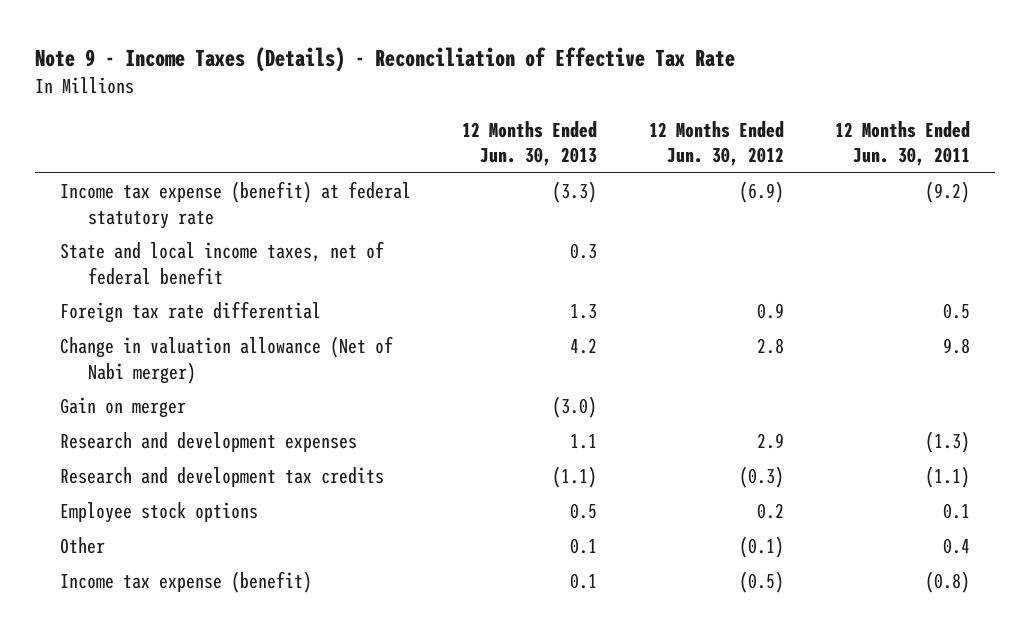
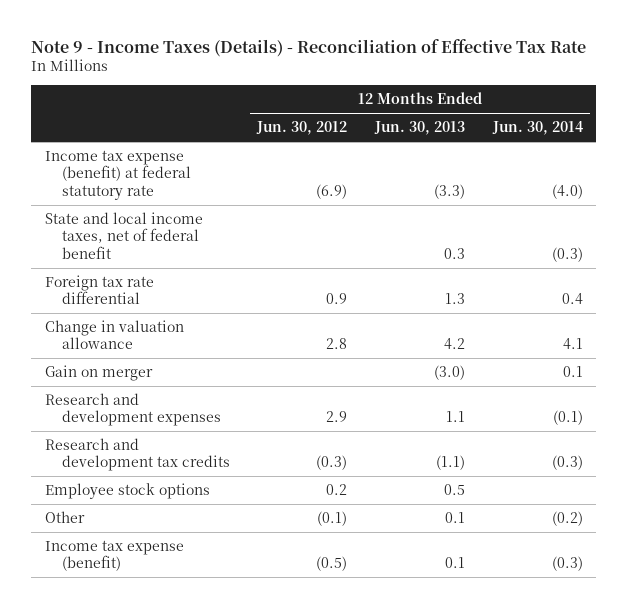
- | 12 Months Ended Jun. 30, 2013 | 12 Months Ended Jun. 30, 2012 | 12 Months Ended Jun. 30, 2011
+ | 12 Months Ended Jun. 30, 2012 | 12 Months Ended Jun. 30, 2013 | 12 Months Ended Jun. 30, 2014
- Change in valuation allowance (Net of Nabi merger) | 4.2 | 2.8 | 9.8
+ Change in valuation allowance | 2.8 | 4.2 | 4.1

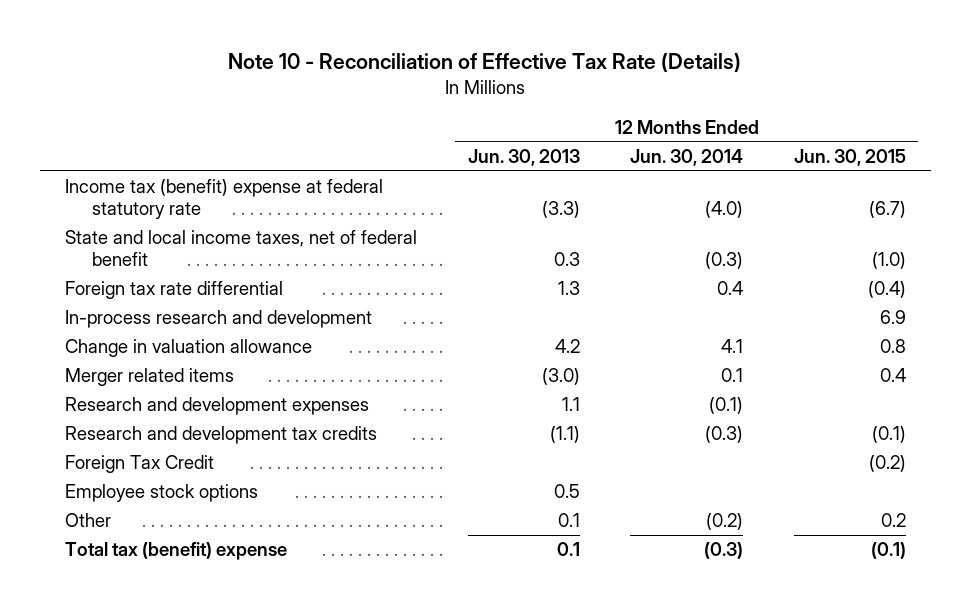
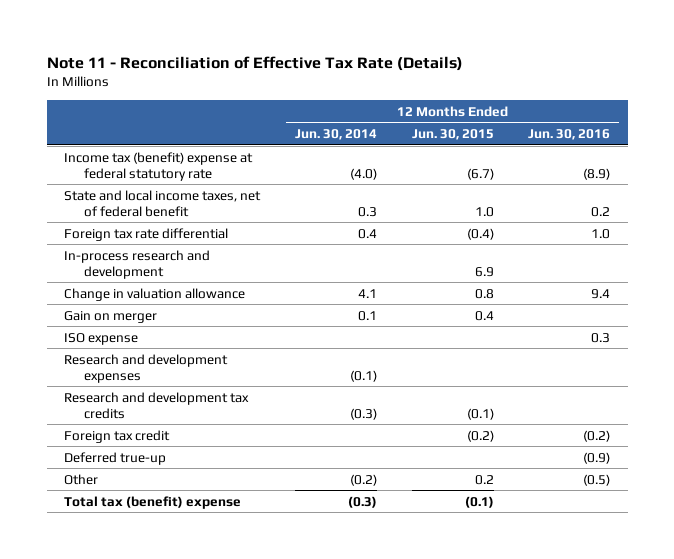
- Note 10 - Reconciliation of Effective Tax Rate (Details)
+ Note 11 - Reconciliation of Effective Tax Rate (Details)
- | 12 Months Ended Jun. 30, 2013 | 12 Months Ended Jun. 30, 2014 | 12 Months Ended Jun. 30, 2015
+ | 12 Months Ended Jun. 30, 2014 | 12 Months Ended Jun. 30, 2015 | 12 Months Ended Jun. 30, 2016
- State and local income taxes, net of federal benefit | 0.3 | (0.3) | (1.0)
+ State and local income taxes, net of federal benefit | 0.3 | 1.0 | 0.2
- Merger related items | (3.0) | 0.1 | 0.4
+ Gain on merger | 0.1 | 0.4 |
+ ISO expense | | | 0.3
- Foreign Tax Credit | | | (0.2)
- Employee stock options | 0.5 | |
+ Foreign tax credit | | (0.2) | (0.2)
+ Deferred true-up | | | (0.9)

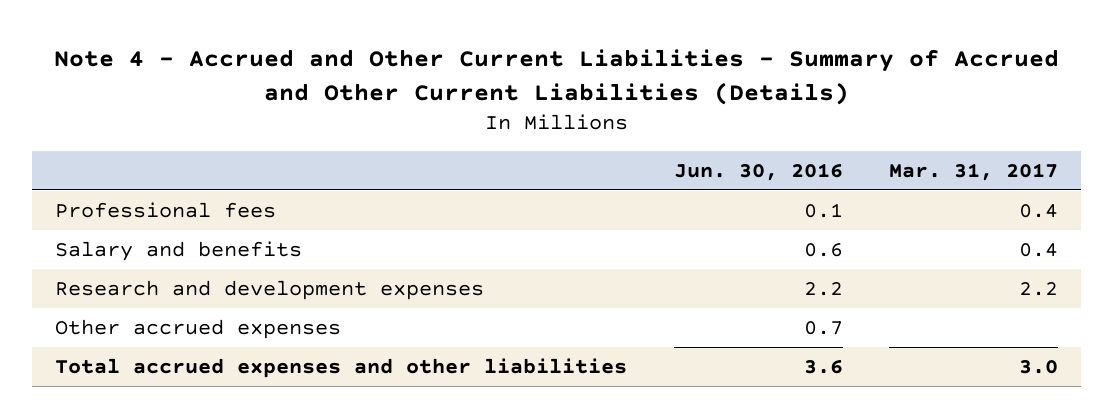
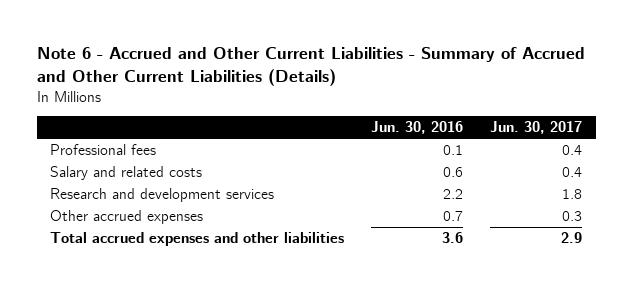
- Note 4 - Accrued and Other Current Liabilities - Summary of Accrued and Other Current Liabilities (Details)
+ Note 6 - Accrued and Other Current Liabilities - Summary of Accrued and Other Current Liabilities (Details)
- | Jun. 30, 2016 | Mar. 31, 2017
+ | Jun. 30, 2016 | Jun. 30, 2017
- Salary and benefits | 0.6 | 0.4
- Research and development expenses | 2.2 | 2.2
+ Salary and related costs | 0.6 | 0.4
+ Research and development services | 2.2 | 1.8

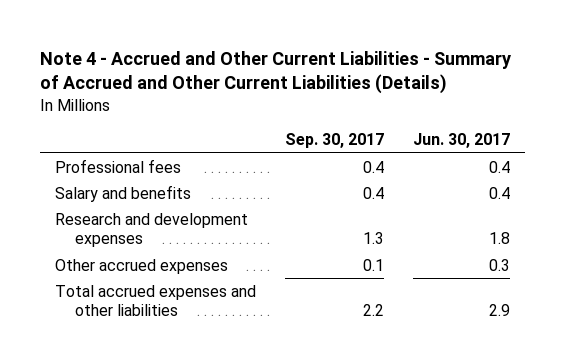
- Note 6 - Accrued and Other Current Liabilities - Summary of Accrued and Other Current Liabilities (Details)
+ Note 4 - Accrued and Other Current Liabilities - Summary of Accrued and Other Current Liabilities (Details)
- | Jun. 30, 2016 | Jun. 30, 2017
+ | Sep. 30, 2017 | Jun. 30, 2017
- Salary and related costs | 0.6 | 0.4
- Research and development services | 2.2 | 1.8
+ Salary and benefits | 0.4 | 0.4
+ Research and development expenses | 1.3 | 1.8

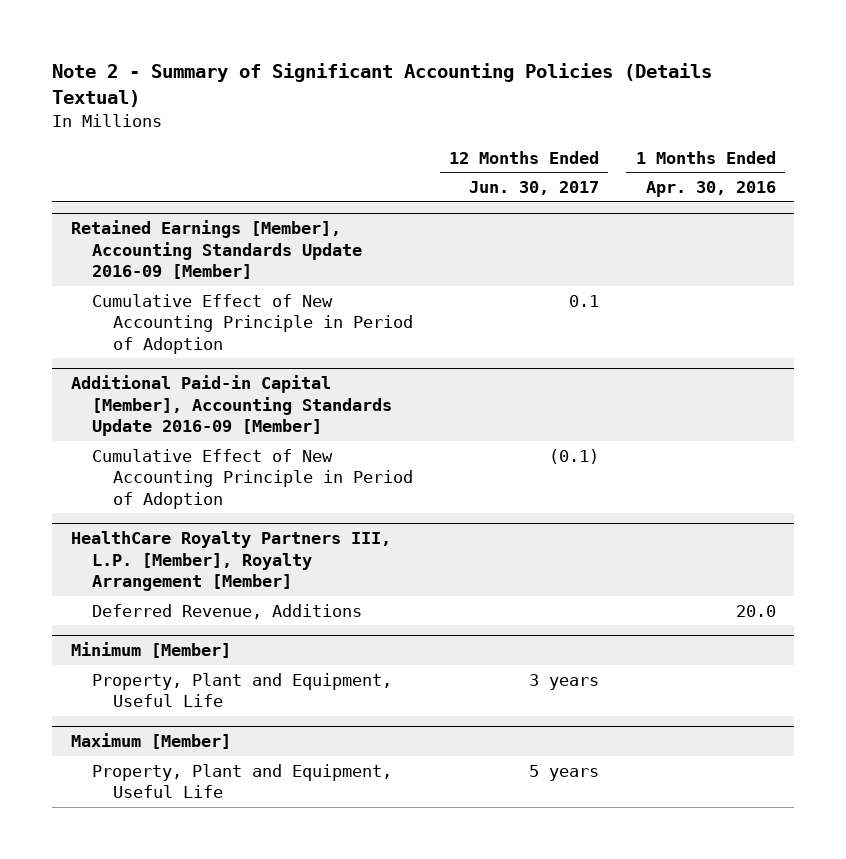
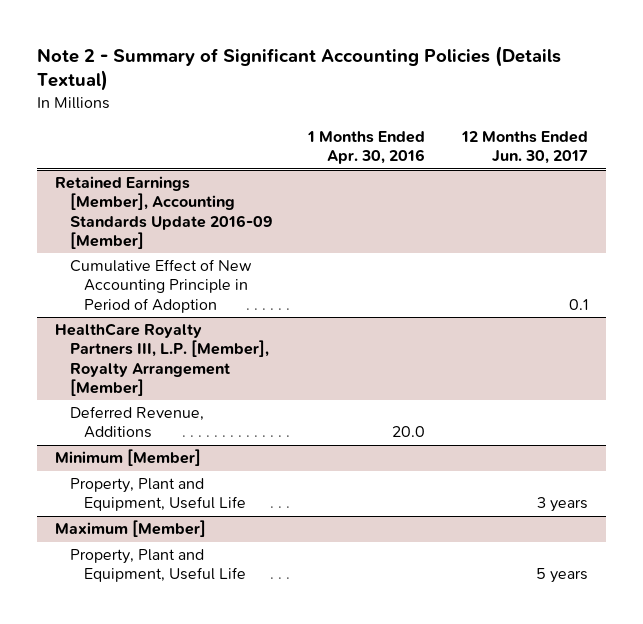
- | 12 Months Ended Jun. 30, 2017 | 1 Months Ended Apr. 30, 2016
+ | 1 Months Ended Apr. 30, 2016 | 12 Months Ended Jun. 30, 2017
- Additional Paid-in Capital [Member], Accounting Standards Update 2016-09 [Member]
- Cumulative Effect of New Accounting Principle in Period of Adoption | (0.1) |

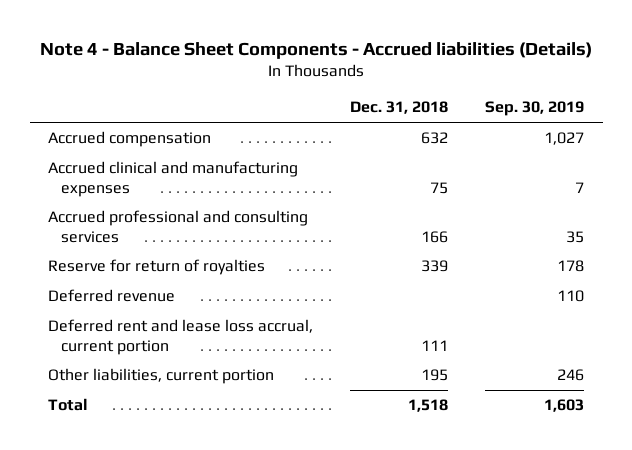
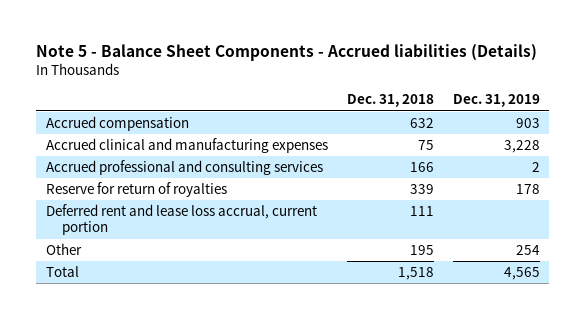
- Note 4 - Balance Sheet Components - Accrued liabilities (Details)
+ Note 5 - Balance Sheet Components - Accrued liabilities (Details)
- | Dec. 31, 2018 | Sep. 30, 2019
+ | Dec. 31, 2018 | Dec. 31, 2019
- Deferred revenue | | 110
- Other liabilities, current portion | 195 | 246
+ Other | 195 | 254

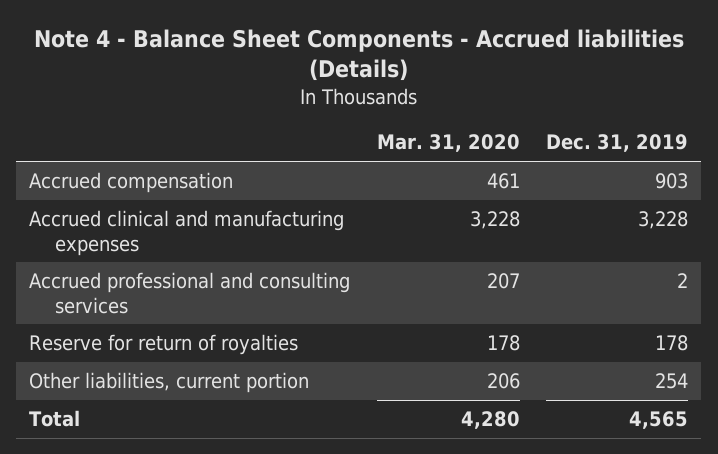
- Note 5 - Balance Sheet Components - Accrued liabilities (Details)
+ Note 4 - Balance Sheet Components - Accrued liabilities (Details)
- | Dec. 31, 2018 | Dec. 31, 2019
+ | Mar. 31, 2020 | Dec. 31, 2019
- Deferred rent and lease loss accrual, current portion | 111 |
- Other | 195 | 254
+ Other liabilities, current portion | 206 | 254

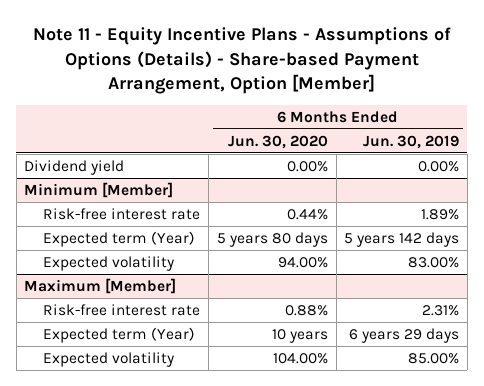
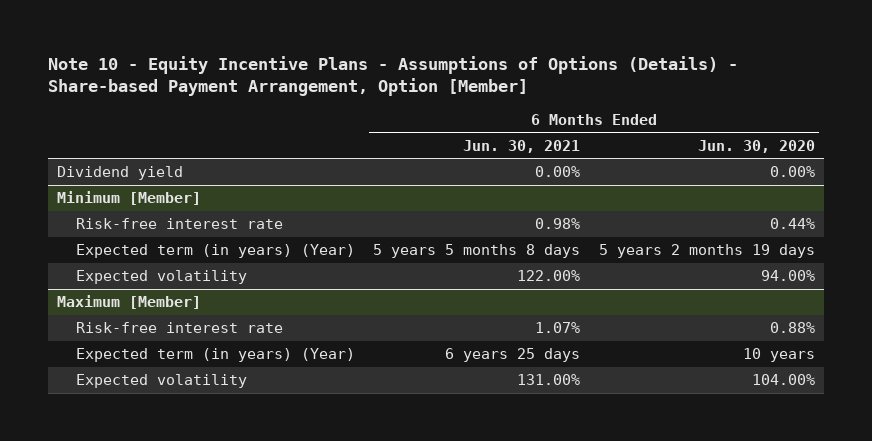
- Note 11 - Equity Incentive Plans - Assumptions of Options (Details) - Share-based Payment Arrangement, Option [Member]
+ Note 10 - Equity Incentive Plans - Assumptions of Options (Details) - Share-based Payment Arrangement, Option [Member]
- | 6 Months Ended Jun. 30, 2020 | 6 Months Ended Jun. 30, 2019
+ | 6 Months Ended Jun. 30, 2021 | 6 Months Ended Jun. 30, 2020
@ Minimum [Member]
- Expected term (Year) | 5 years 80 days | 5 years 142 days
+ Expected term (in years) (Year) | 5 years 5 months 8 days | 5 years 2 months 19 days
@ Maximum [Member]
- Expected term (Year) | 10 years | 6 years 29 days
+ Expected term (in years) (Year) | 6 years 25 days | 10 years

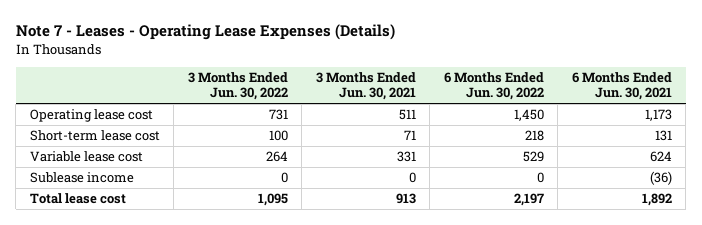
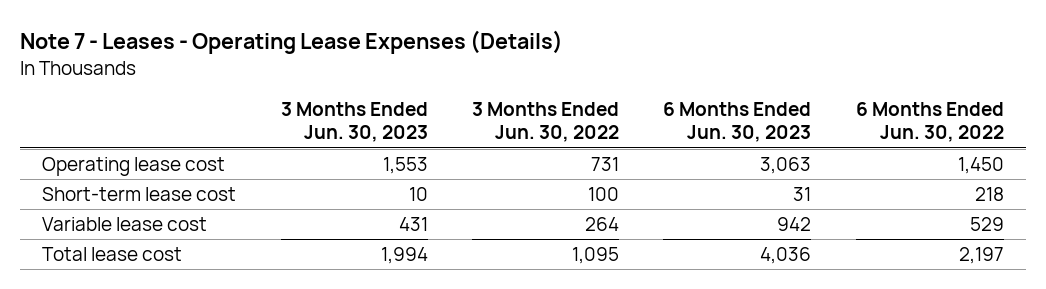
- | 3 Months Ended Jun. 30, 2022 | 3 Months Ended Jun. 30, 2021 | 6 Months Ended Jun. 30, 2022 | 6 Months Ended Jun. 30, 2021
+ | 3 Months Ended Jun. 30, 2023 | 3 Months Ended Jun. 30, 2022 | 6 Months Ended Jun. 30, 2023 | 6 Months Ended Jun. 30, 2022
- Sublease income | 0 | 0 | 0 | (36)

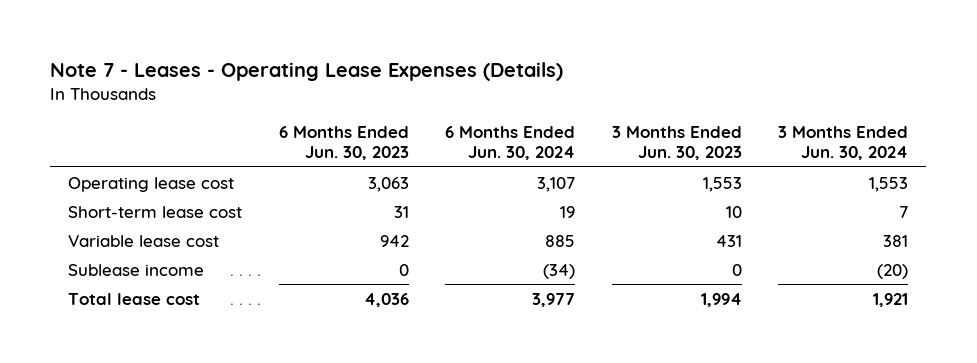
- | 3 Months Ended Jun. 30, 2023 | 3 Months Ended Jun. 30, 2022 | 6 Months Ended Jun. 30, 2023 | 6 Months Ended Jun. 30, 2022
+ | 6 Months Ended Jun. 30, 2023 | 6 Months Ended Jun. 30, 2024 | 3 Months Ended Jun. 30, 2023 | 3 Months Ended Jun. 30, 2024
+ Sublease income | 0 | (34) | 0 | (20)

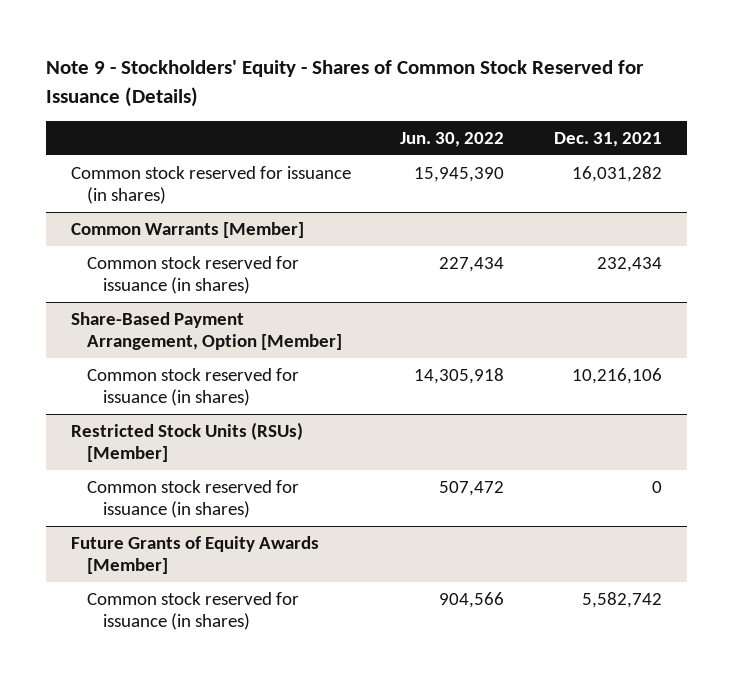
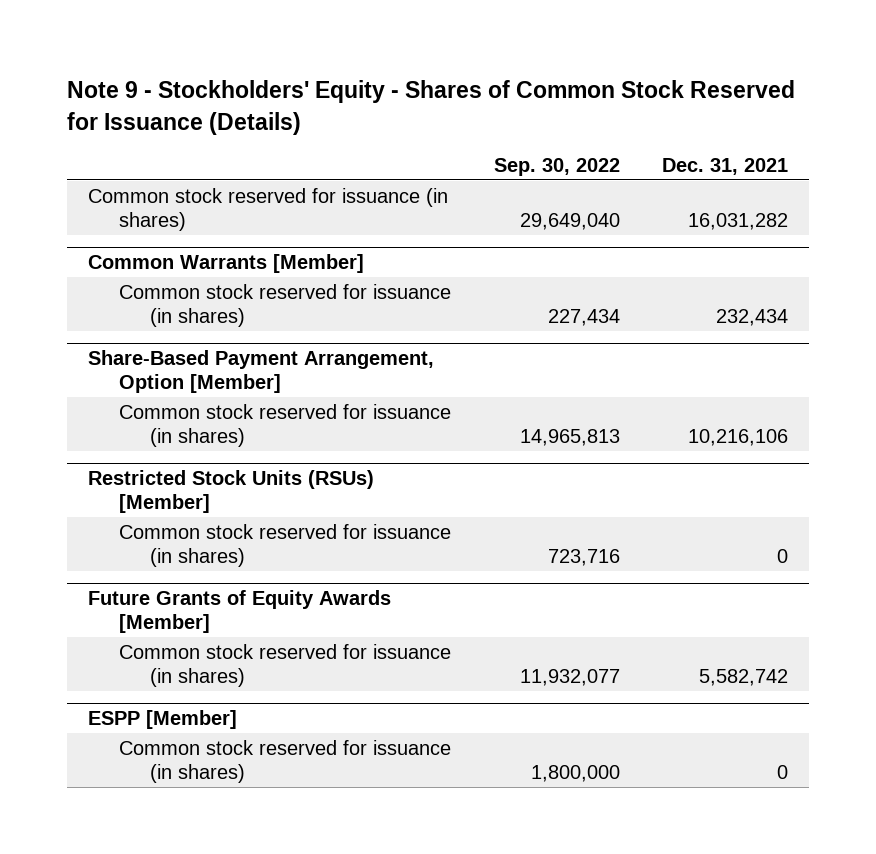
- | Jun. 30, 2022 | Dec. 31, 2021
+ | Sep. 30, 2022 | Dec. 31, 2021
+ ESPP [Member]
+ Common stock reserved for issuance (in shares) | 1,800,000 | 0

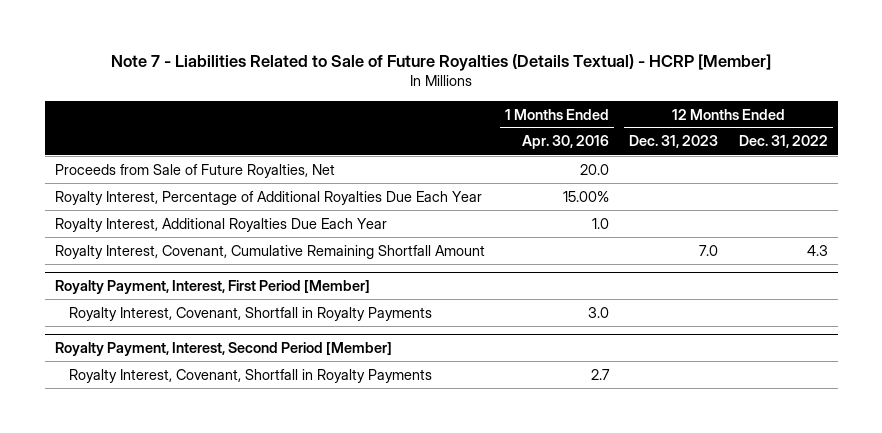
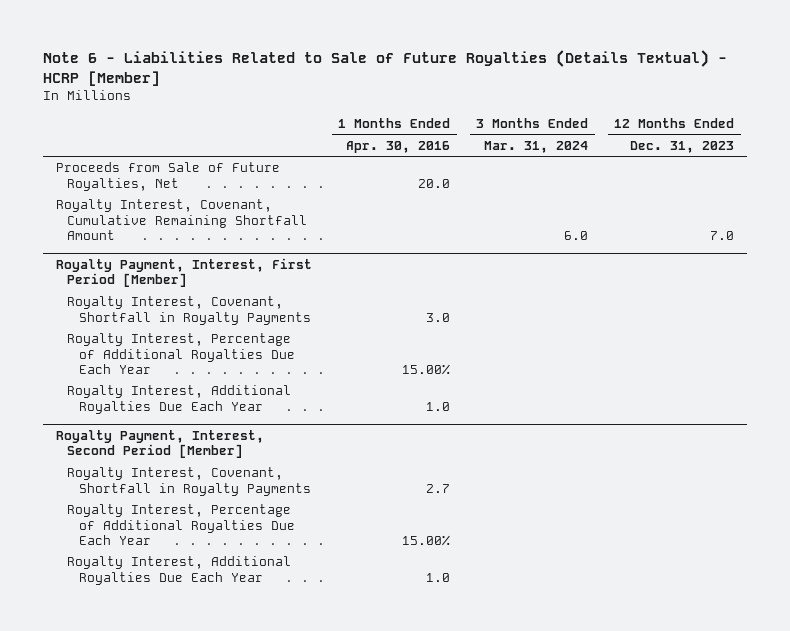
- Note 7 - Liabilities Related to Sale of Future Royalties (Details Textual) - HCRP [Member]
+ Note 6 - Liabilities Related to Sale of Future Royalties (Details Textual) - HCRP [Member]
- | 1 Months Ended Apr. 30, 2016 | 12 Months Ended Dec. 31, 2023 | 12 Months Ended Dec. 31, 2022
+ | 1 Months Ended Apr. 30, 2016 | 3 Months Ended Mar. 31, 2024 | 12 Months Ended Dec. 31, 2023
- Royalty Interest, Percentage of Additional Royalties Due Each Year | 15.00% | |
- Royalty Interest, Additional Royalties Due Each Year | 1.0 | |
@ Royalty Payment, Interest, First Period [Member]
+ Royalty Interest, Percentage of Additional Royalties Due Each Year | 15.00% | |
+ Royalty Interest, Additional Royalties Due Each Year | 1.0 | |
@ Royalty Payment, Interest, Second Period [Member]
+ Royalty Interest, Percentage of Additional Royalties Due Each Year | 15.00% | |
+ Royalty Interest, Additional Royalties Due Each Year | 1.0 | |

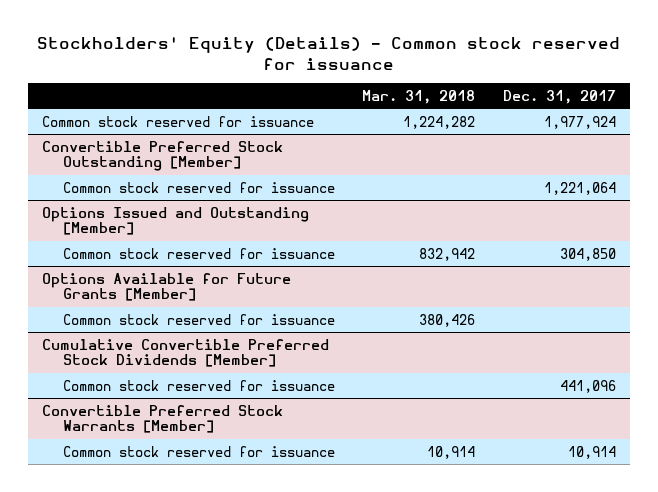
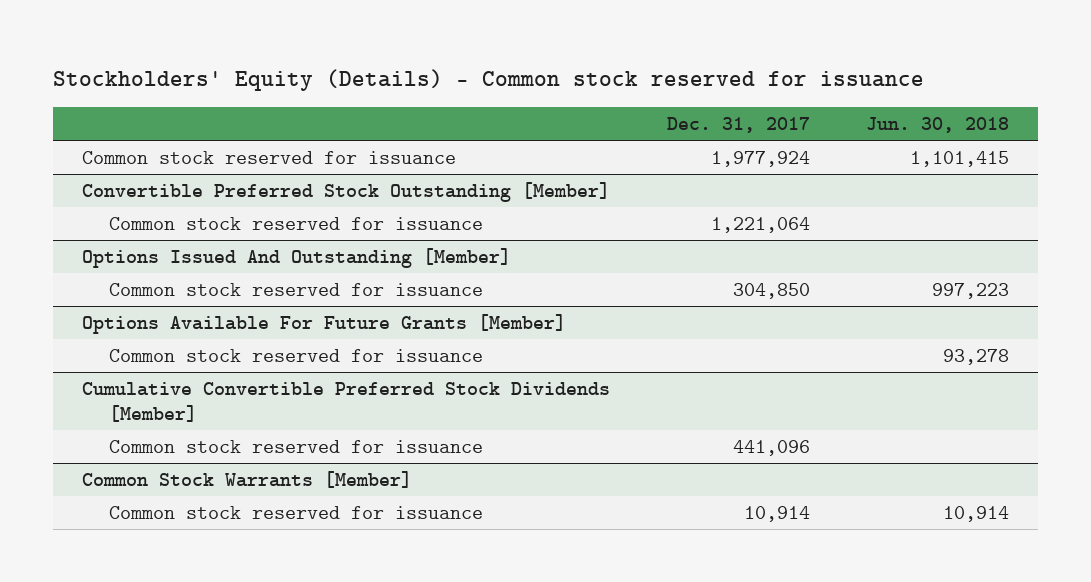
- | Mar. 31, 2018 | Dec. 31, 2017
+ | Dec. 31, 2017 | Jun. 30, 2018
- Options Issued and Outstanding [Member]
+ Options Issued And Outstanding [Member]
- Options Available for Future Grants [Member]
+ Options Available For Future Grants [Member]
- Convertible Preferred Stock Warrants [Member]
+ Common Stock Warrants [Member]

